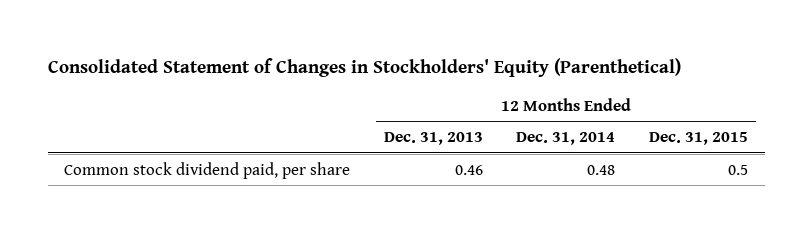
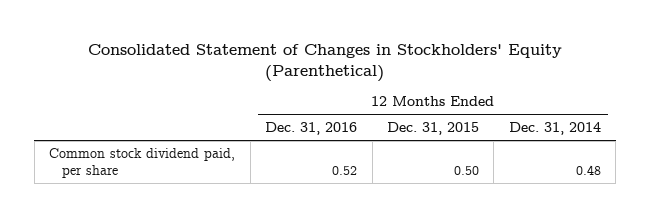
- | 12 Months Ended Dec. 31, 2013 | 12 Months Ended Dec. 31, 2014 | 12 Months Ended Dec. 31, 2015
+ | 12 Months Ended Dec. 31, 2016 | 12 Months Ended Dec. 31, 2015 | 12 Months Ended Dec. 31, 2014
- Common stock dividend paid, per share | 0.46 | 0.48 | 0.5
+ Common stock dividend paid, per share | 0.52 | 0.50 | 0.48

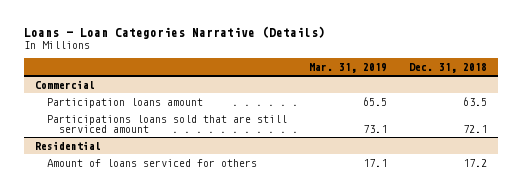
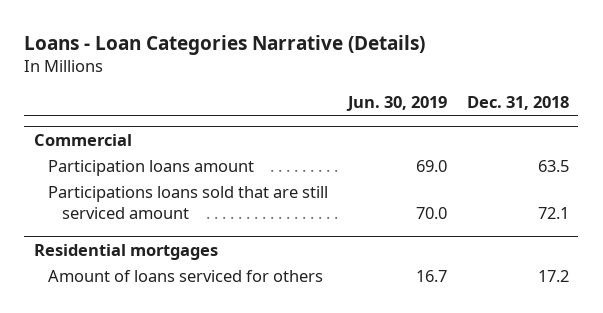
- | Mar. 31, 2019 | Dec. 31, 2018
+ | Jun. 30, 2019 | Dec. 31, 2018
- Residential
+ Residential mortgages

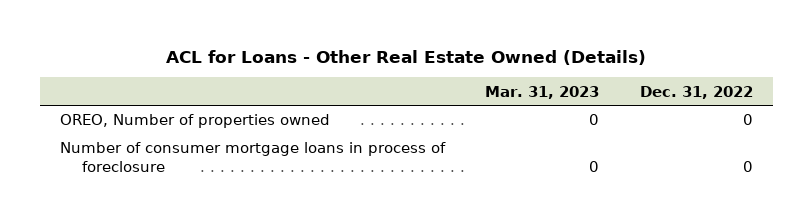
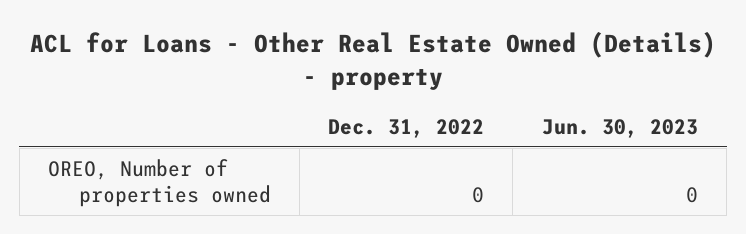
- ACL for Loans - Other Real Estate Owned (Details)
+ ACL for Loans - Other Real Estate Owned (Details) - property
- | Mar. 31, 2023 | Dec. 31, 2022
+ | Dec. 31, 2022 | Jun. 30, 2023
- Number of consumer mortgage loans in process of foreclosure | 0 | 0

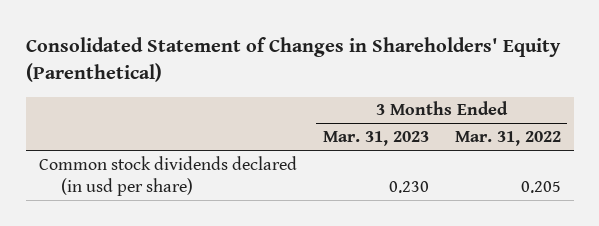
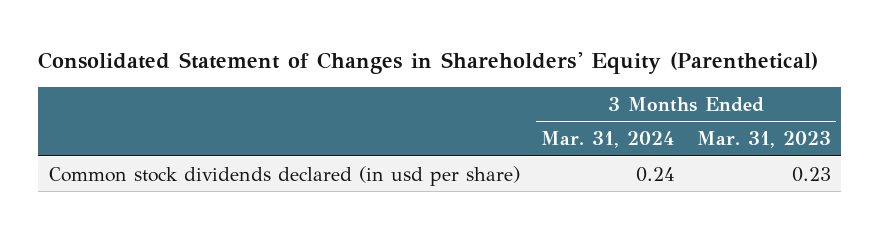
- | 3 Months Ended Mar. 31, 2023 | 3 Months Ended Mar. 31, 2022
+ | 3 Months Ended Mar. 31, 2024 | 3 Months Ended Mar. 31, 2023
- Common stock dividends declared (in usd per share) | 0.230 | 0.205
+ Common stock dividends declared (in usd per share) | 0.24 | 0.23

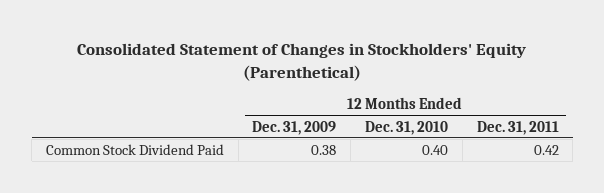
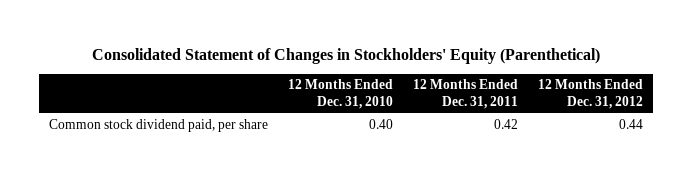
- | 12 Months Ended Dec. 31, 2009 | 12 Months Ended Dec. 31, 2010 | 12 Months Ended Dec. 31, 2011
+ | 12 Months Ended Dec. 31, 2010 | 12 Months Ended Dec. 31, 2011 | 12 Months Ended Dec. 31, 2012
- Common Stock Dividend Paid | 0.38 | 0.40 | 0.42
+ Common stock dividend paid, per share | 0.40 | 0.42 | 0.44

